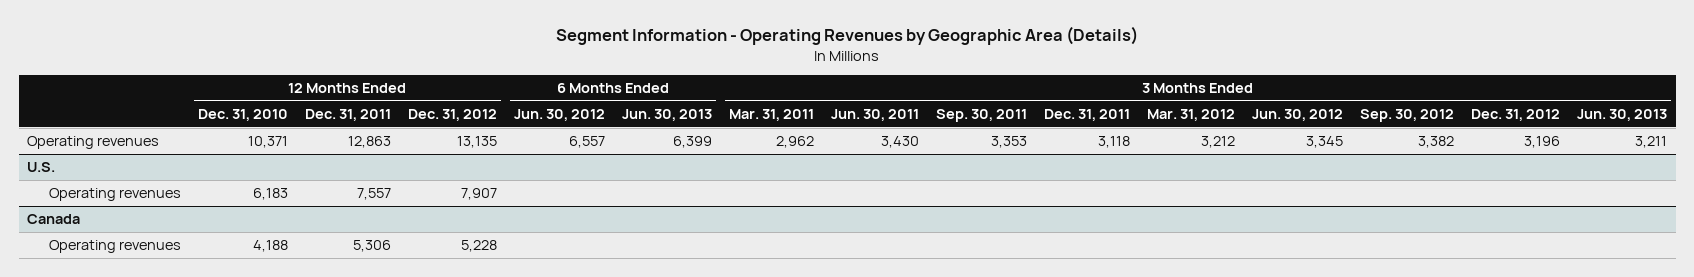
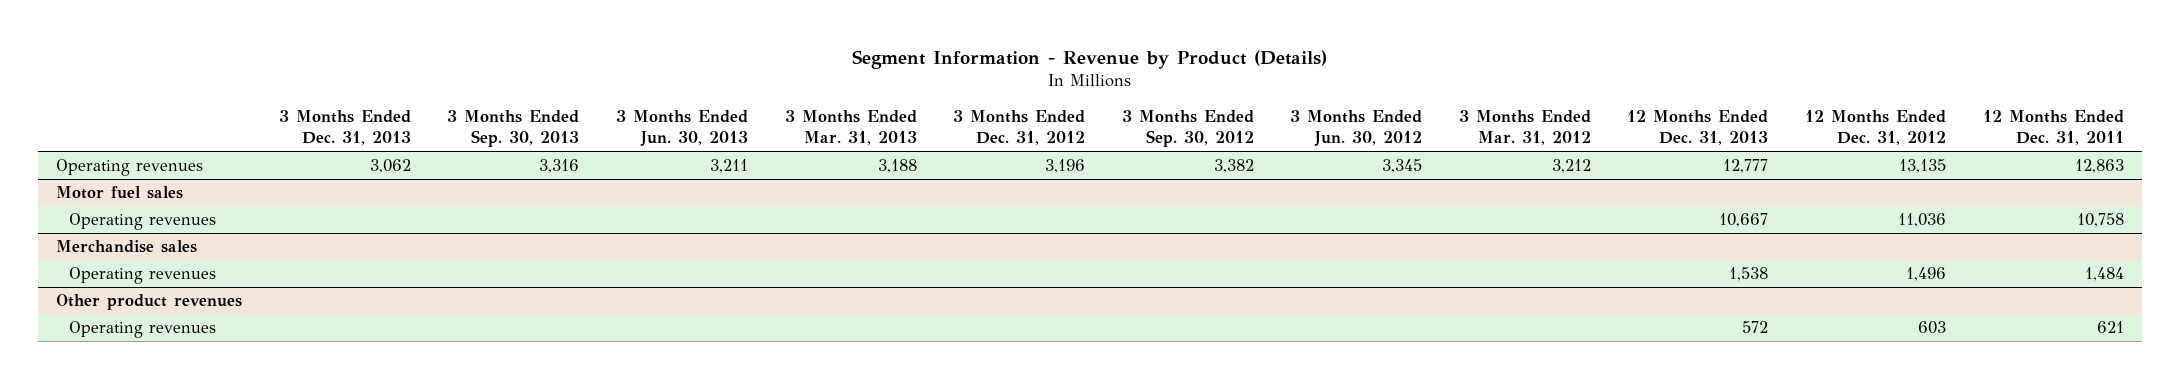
- Segment Information - Operating Revenues by Geographic Area (Details)
+ Segment Information - Revenue by Product (Details)
- | 12 Months Ended Dec. 31, 2010 | 12 Months Ended Dec. 31, 2011 | 12 Months Ended Dec. 31, 2012 | 6 Months Ended Jun. 30, 2012 | 6 Months Ended Jun. 30, 2013 | 3 Months Ended Mar. 31, 2011 | 3 Months Ended Jun. 30, 2011 | 3 Months Ended Sep. 30, 2011 | 3 Months Ended Dec. 31, 2011 | 3 Months Ended Mar. 31, 2012 | 3 Months Ended Jun. 30, 2012 | 3 Months Ended Sep. 30, 2012 | 3 Months Ended Dec. 31, 2012 | 3 Months Ended Jun. 30, 2013
+ | 3 Months Ended Dec. 31, 2013 | 3 Months Ended Sep. 30, 2013 | 3 Months Ended Jun. 30, 2013 | 3 Months Ended Mar. 31, 2013 | 3 Months Ended Dec. 31, 2012 | 3 Months Ended Sep. 30, 2012 | 3 Months Ended Jun. 30, 2012 | 3 Months Ended Mar. 31, 2012 | 12 Months Ended Dec. 31, 2013 | 12 Months Ended Dec. 31, 2012 | 12 Months Ended Dec. 31, 2011
- U.S.
- Operating revenues | 6,183 | 7,557 | 7,907 | | | | | | | | | | |
- Canada
- Operating revenues | 4,188 | 5,306 | 5,228 | | | | | | | | | | |
+ Motor fuel sales
+ Operating revenues | | | | | | | | | 10,667 | 11,036 | 10,758
+ Merchandise sales
+ Operating revenues | | | | | | | | | 1,538 | 1,496 | 1,484
+ Other product revenues
+ Operating revenues | | | | | | | | | 572 | 603 | 621

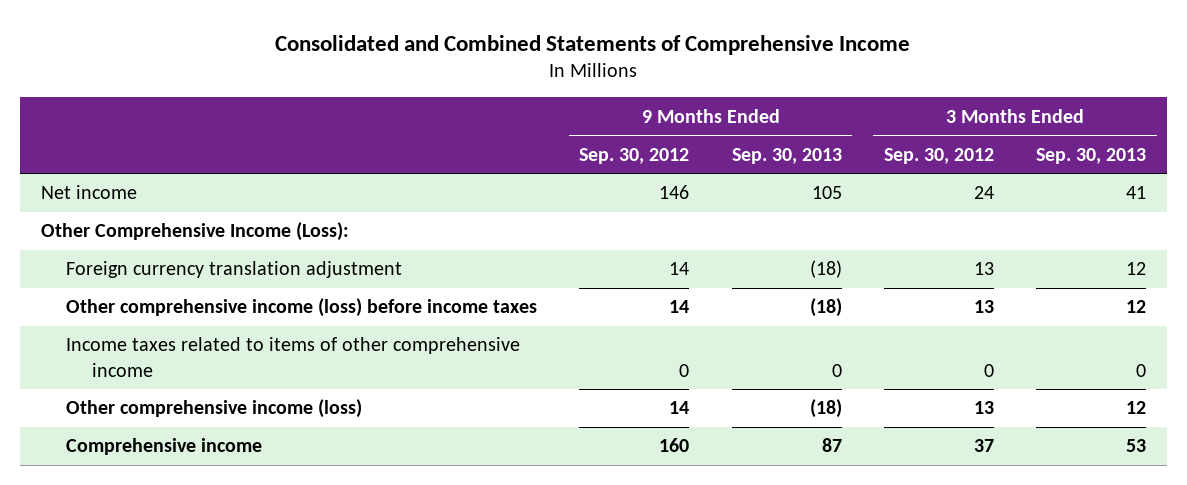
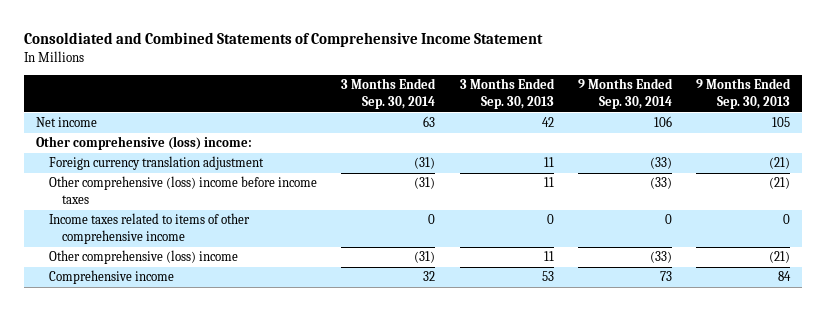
- Consolidated and Combined Statements of Comprehensive Income
+ Consoldiated and Combined Statements of Comprehensive Income Statement
- | 9 Months Ended Sep. 30, 2012 | 9 Months Ended Sep. 30, 2013 | 3 Months Ended Sep. 30, 2012 | 3 Months Ended Sep. 30, 2013
+ | 3 Months Ended Sep. 30, 2014 | 3 Months Ended Sep. 30, 2013 | 9 Months Ended Sep. 30, 2014 | 9 Months Ended Sep. 30, 2013
- Net income | 146 | 105 | 24 | 41
- Other Comprehensive Income (Loss):
- Foreign currency translation adjustment | 14 | (18) | 13 | 12
- Other comprehensive income (loss) before income taxes | 14 | (18) | 13 | 12
+ Net income | 63 | 42 | 106 | 105
+ Other comprehensive (loss) income:
+ Foreign currency translation adjustment | (31) | 11 | (33) | (21)
+ Other comprehensive (loss) income before income taxes | (31) | 11 | (33) | (21)
- Other comprehensive income (loss) | 14 | (18) | 13 | 12
- Comprehensive income | 160 | 87 | 37 | 53
+ Other comprehensive (loss) income | (31) | 11 | (33) | (21)
+ Comprehensive income | 32 | 53 | 73 | 84

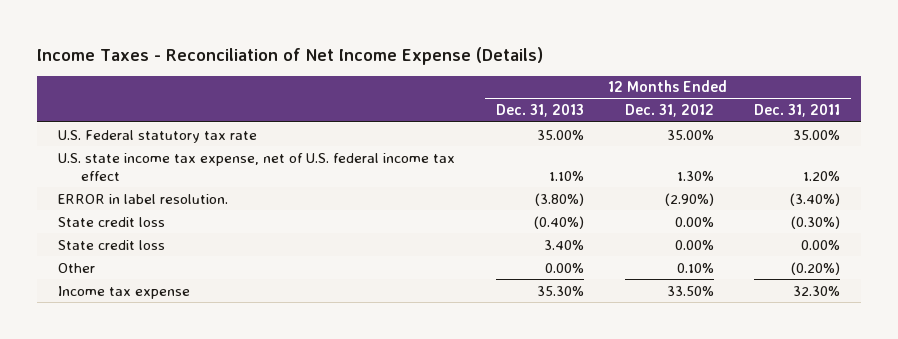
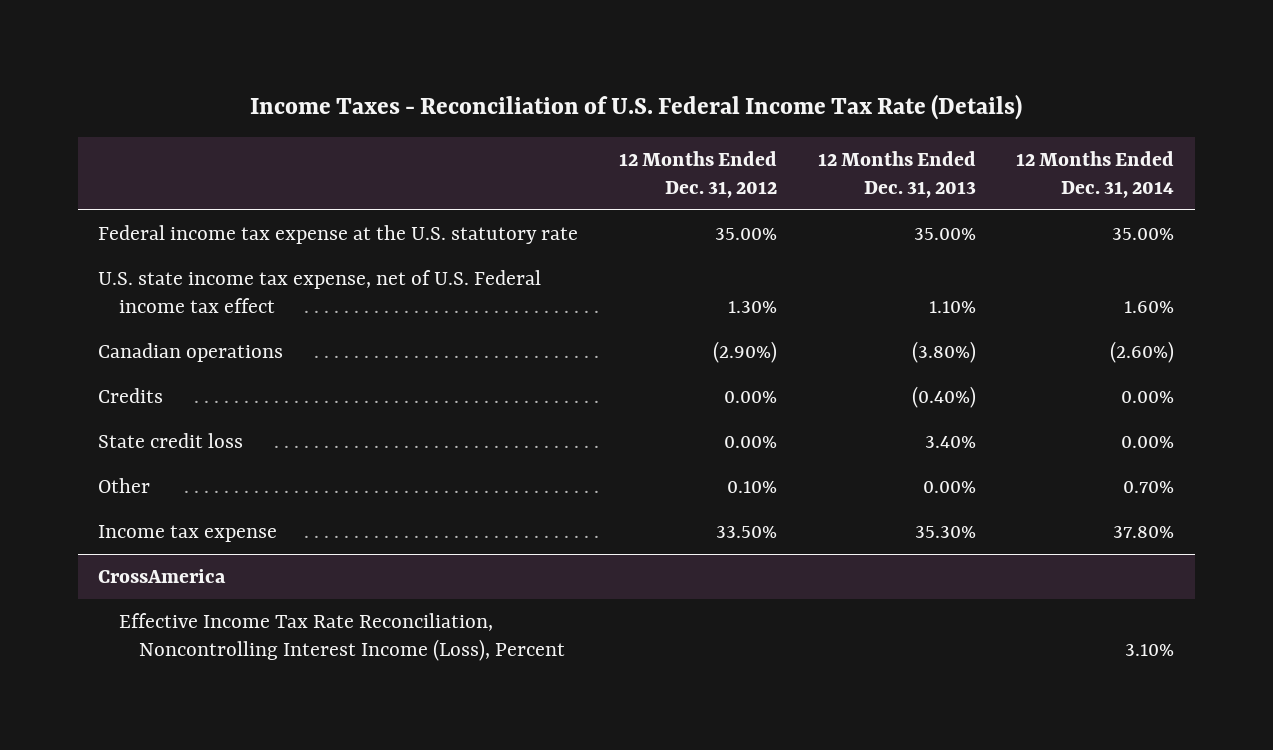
- Income Taxes - Reconciliation of Net Income Expense (Details)
+ Income Taxes - Reconciliation of U.S. Federal Income Tax Rate (Details)
- | 12 Months Ended Dec. 31, 2013 | 12 Months Ended Dec. 31, 2012 | 12 Months Ended Dec. 31, 2011
+ | 12 Months Ended Dec. 31, 2012 | 12 Months Ended Dec. 31, 2013 | 12 Months Ended Dec. 31, 2014
- U.S. Federal statutory tax rate | 35.00% | 35.00% | 35.00%
- U.S. state income tax expense, net of U.S. federal income tax effect | 1.10% | 1.30% | 1.20%
- ERROR in label resolution. | (3.80%) | (2.90%) | (3.40%)
- State credit loss | (0.40%) | 0.00% | (0.30%)
+ Federal income tax expense at the U.S. statutory rate | 35.00% | 35.00% | 35.00%
+ U.S. state income tax expense, net of U.S. Federal income tax effect | 1.30% | 1.10% | 1.60%
+ Canadian operations | (2.90%) | (3.80%) | (2.60%)
+ Credits | 0.00% | (0.40%) | 0.00%
+ CrossAmerica
+ Effective Income Tax Rate Reconciliation, Noncontrolling Interest Income (Loss), Percent | | | 3.10%

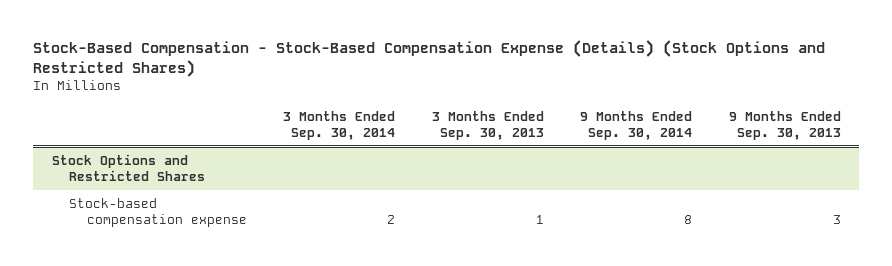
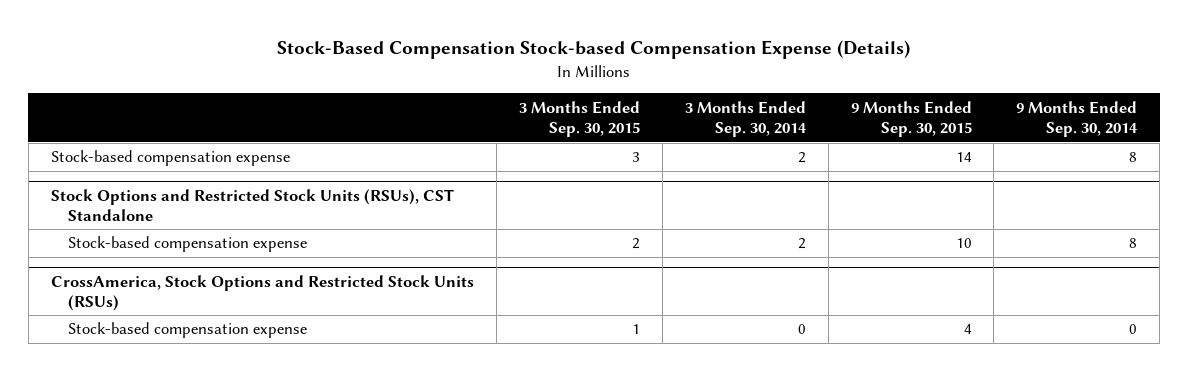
- Stock-Based Compensation - Stock-Based Compensation Expense (Details) (Stock Options and Restricted Shares)
+ Stock-Based Compensation Stock-based Compensation Expense (Details)
- | 3 Months Ended Sep. 30, 2014 | 3 Months Ended Sep. 30, 2013 | 9 Months Ended Sep. 30, 2014 | 9 Months Ended Sep. 30, 2013
+ | 3 Months Ended Sep. 30, 2015 | 3 Months Ended Sep. 30, 2014 | 9 Months Ended Sep. 30, 2015 | 9 Months Ended Sep. 30, 2014
- Stock Options and Restricted Shares
+ Stock Options and Restricted Stock Units (RSUs), CST Standalone
+ Stock-based compensation expense | 2 | 2 | 10 | 8
+ CrossAmerica, Stock Options and Restricted Stock Units (RSUs)
+ Stock-based compensation expense | 1 | 0 | 4 | 0

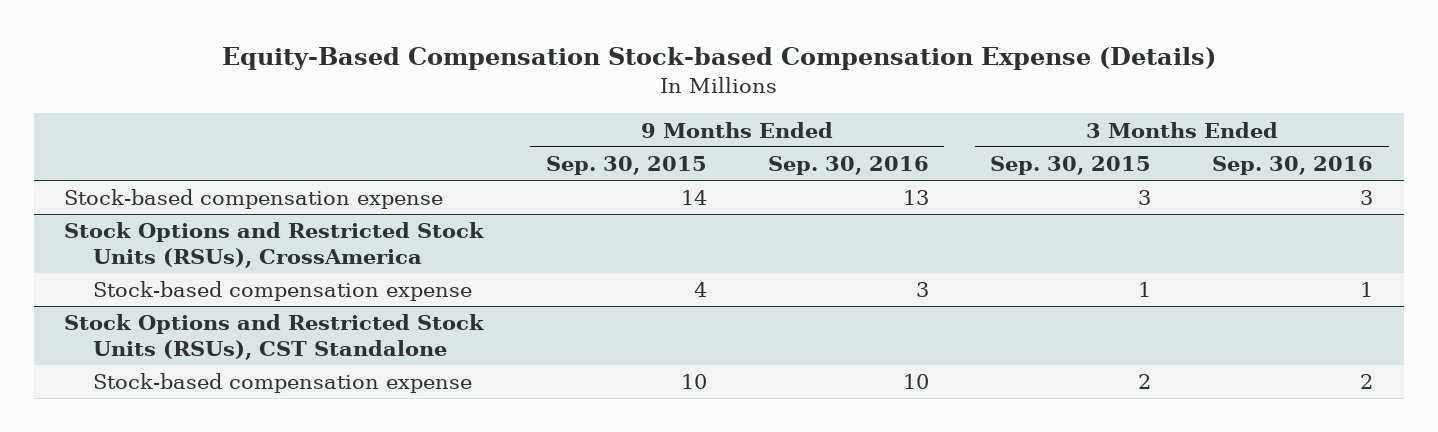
- Stock-Based Compensation Stock-based Compensation Expense (Details)
+ Equity-Based Compensation Stock-based Compensation Expense (Details)
- | 3 Months Ended Sep. 30, 2015 | 3 Months Ended Sep. 30, 2014 | 9 Months Ended Sep. 30, 2015 | 9 Months Ended Sep. 30, 2014
+ | 9 Months Ended Sep. 30, 2015 | 9 Months Ended Sep. 30, 2016 | 3 Months Ended Sep. 30, 2015 | 3 Months Ended Sep. 30, 2016
+ Stock Options and Restricted Stock Units (RSUs), CrossAmerica
+ Stock-based compensation expense | 4 | 3 | 1 | 1
- CrossAmerica, Stock Options and Restricted Stock Units (RSUs)
- Stock-based compensation expense | 1 | 0 | 4 | 0

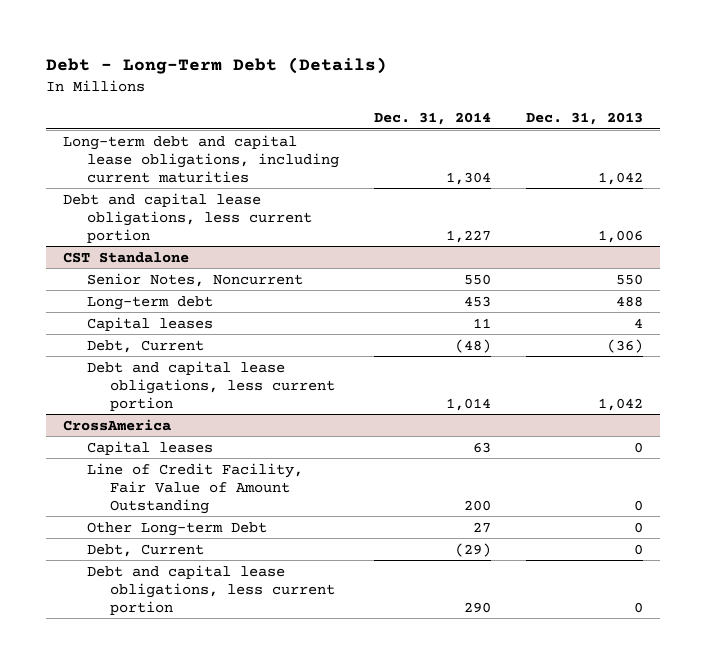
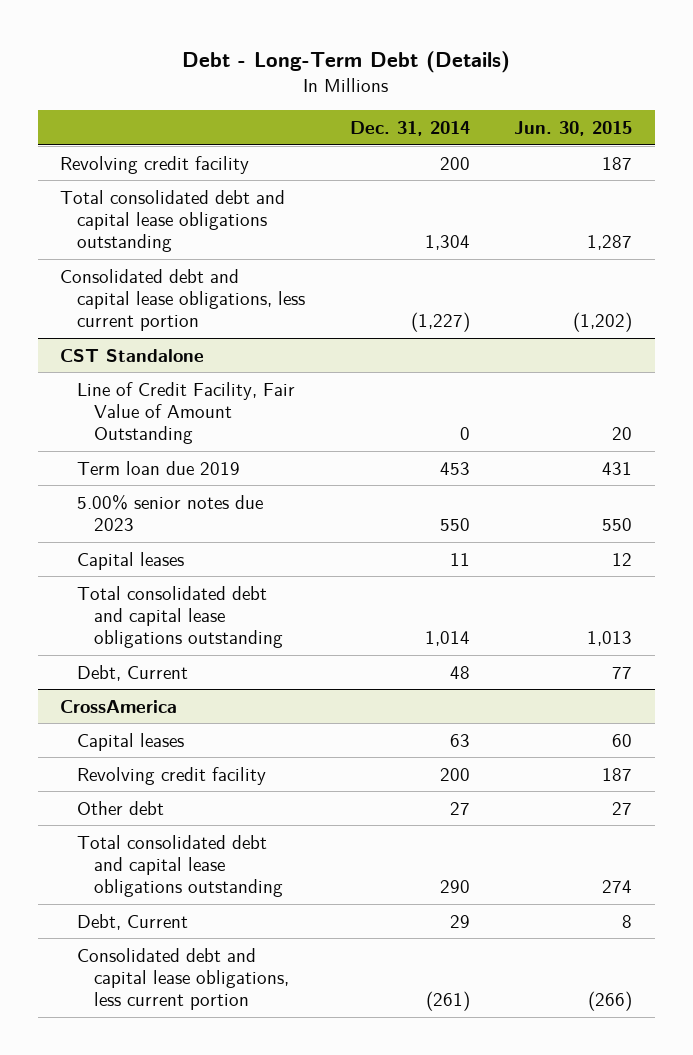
- | Dec. 31, 2014 | Dec. 31, 2013
+ | Dec. 31, 2014 | Jun. 30, 2015
- Long-term debt and capital lease obligations, including current maturities | 1,304 | 1,042
- Debt and capital lease obligations, less current portion | 1,227 | 1,006
+ Revolving credit facility | 200 | 187
+ Total consolidated debt and capital lease obligations outstanding | 1,304 | 1,287
+ Consolidated debt and capital lease obligations, less current portion | (1,227) | (1,202)
@ CST Standalone
- Senior Notes, Noncurrent | 550 | 550
- Long-term debt | 453 | 488
+ Line of Credit Facility, Fair Value of Amount Outstanding | 0 | 20
+ Term loan due 2019 | 453 | 431
+ 5.00% senior notes due 2023 | 550 | 550
- Debt, Current | (48) | (36)
- Debt and capital lease obligations, less current portion | 1,014 | 1,042
+ Total consolidated debt and capital lease obligations outstanding | 1,014 | 1,013
+ Debt, Current | 48 | 77
@ CrossAmerica
- Line of Credit Facility, Fair Value of Amount Outstanding | 200 | 0
- Other Long-term Debt | 27 | 0
- Debt, Current | (29) | 0
- Debt and capital lease obligations, less current portion | 290 | 0
+ Revolving credit facility | 200 | 187
+ Other debt | 27 | 27
+ Total consolidated debt and capital lease obligations outstanding | 290 | 274
+ Debt, Current | 29 | 8
+ Consolidated debt and capital lease obligations, less current portion | (261) | (266)

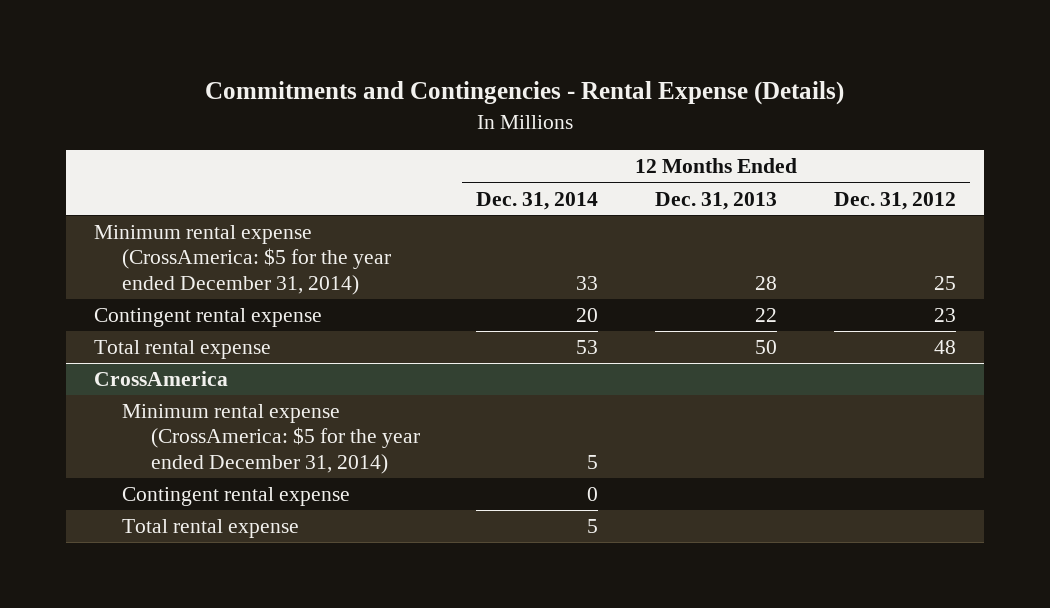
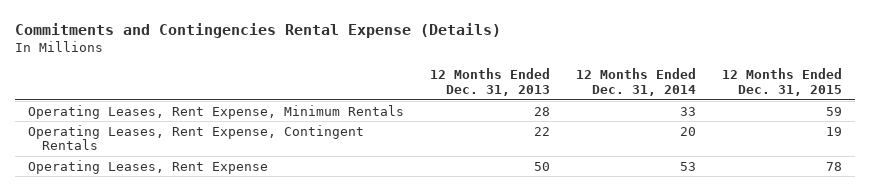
- Commitments and Contingencies - Rental Expense (Details)
+ Commitments and Contingencies Rental Expense (Details)
- | 12 Months Ended Dec. 31, 2014 | 12 Months Ended Dec. 31, 2013 | 12 Months Ended Dec. 31, 2012
+ | 12 Months Ended Dec. 31, 2013 | 12 Months Ended Dec. 31, 2014 | 12 Months Ended Dec. 31, 2015
- Minimum rental expense (CrossAmerica: $5 for the year ended December 31, 2014) | 33 | 28 | 25
- Contingent rental expense | 20 | 22 | 23
- Total rental expense | 53 | 50 | 48
- CrossAmerica
- Minimum rental expense (CrossAmerica: $5 for the year ended December 31, 2014) | 5 | |
- Contingent rental expense | 0 | |
- Total rental expense | 5 | |
+ Operating Leases, Rent Expense, Minimum Rentals | 28 | 33 | 59
+ Operating Leases, Rent Expense, Contingent Rentals | 22 | 20 | 19
+ Operating Leases, Rent Expense | 50 | 53 | 78

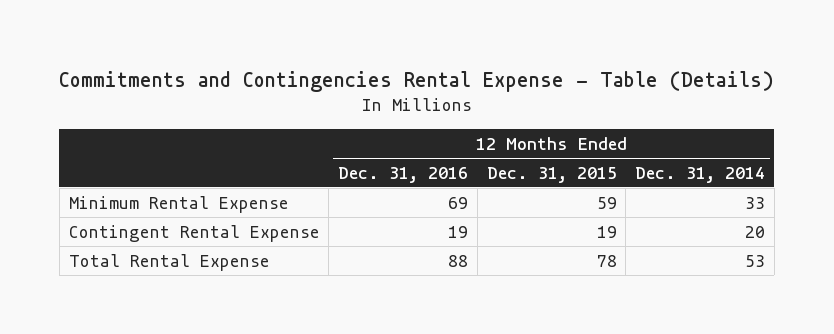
- Commitments and Contingencies Rental Expense (Details)
+ Commitments and Contingencies Rental Expense - Table (Details)
- | 12 Months Ended Dec. 31, 2013 | 12 Months Ended Dec. 31, 2014 | 12 Months Ended Dec. 31, 2015
+ | 12 Months Ended Dec. 31, 2016 | 12 Months Ended Dec. 31, 2015 | 12 Months Ended Dec. 31, 2014
- Operating Leases, Rent Expense, Minimum Rentals | 28 | 33 | 59
- Operating Leases, Rent Expense, Contingent Rentals | 22 | 20 | 19
- Operating Leases, Rent Expense | 50 | 53 | 78
+ Minimum Rental Expense | 69 | 59 | 33
+ Contingent Rental Expense | 19 | 19 | 20
+ Total Rental Expense | 88 | 78 | 53

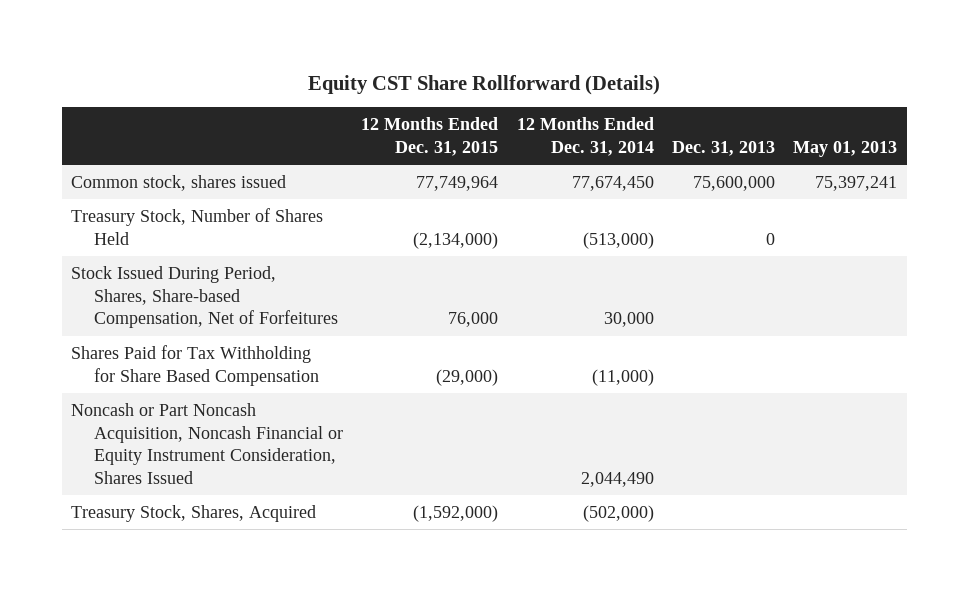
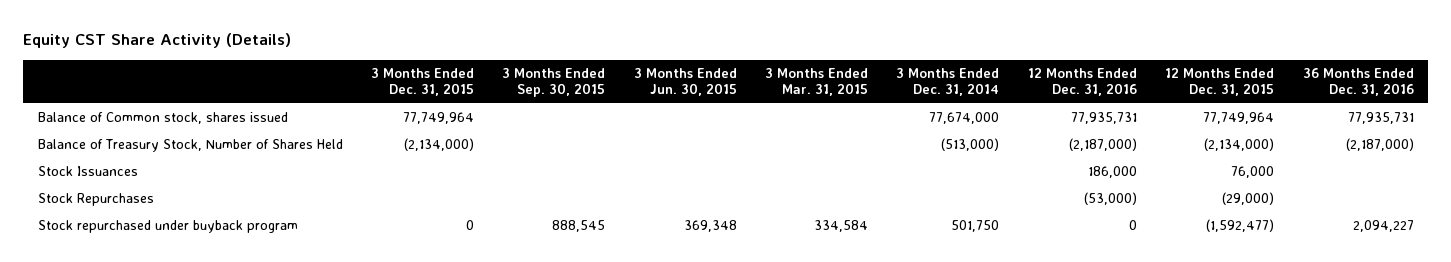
- Equity CST Share Rollforward (Details)
+ Equity CST Share Activity (Details)
- | 12 Months Ended Dec. 31, 2015 | 12 Months Ended Dec. 31, 2014 | Dec. 31, 2013 | May 01, 2013
+ | 3 Months Ended Dec. 31, 2015 | 3 Months Ended Sep. 30, 2015 | 3 Months Ended Jun. 30, 2015 | 3 Months Ended Mar. 31, 2015 | 3 Months Ended Dec. 31, 2014 | 12 Months Ended Dec. 31, 2016 | 12 Months Ended Dec. 31, 2015 | 36 Months Ended Dec. 31, 2016
- Common stock, shares issued | 77,749,964 | 77,674,450 | 75,600,000 | 75,397,241
- Treasury Stock, Number of Shares Held | (2,134,000) | (513,000) | 0 |
- Stock Issued During Period, Shares, Share-based Compensation, Net of Forfeitures | 76,000 | 30,000 | |
- Shares Paid for Tax Withholding for Share Based Compensation | (29,000) | (11,000) | |
- Noncash or Part Noncash Acquisition, Noncash Financial or Equity Instrument Consideration, Shares Issued | | 2,044,490 | |
- Treasury Stock, Shares, Acquired | (1,592,000) | (502,000) | |
+ Balance of Common stock, shares issued | 77,749,964 | | | | 77,674,000 | 77,935,731 | 77,749,964 | 77,935,731
+ Balance of Treasury Stock, Number of Shares Held | (2,134,000) | | | | (513,000) | (2,187,000) | (2,134,000) | (2,187,000)
+ Stock Issuances | | | | | | 186,000 | 76,000 |
+ Stock Repurchases | | | | | | (53,000) | (29,000) |
+ Stock repurchased under buyback program | 0 | 888,545 | 369,348 | 334,584 | 501,750 | 0 | (1,592,477) | 2,094,227

